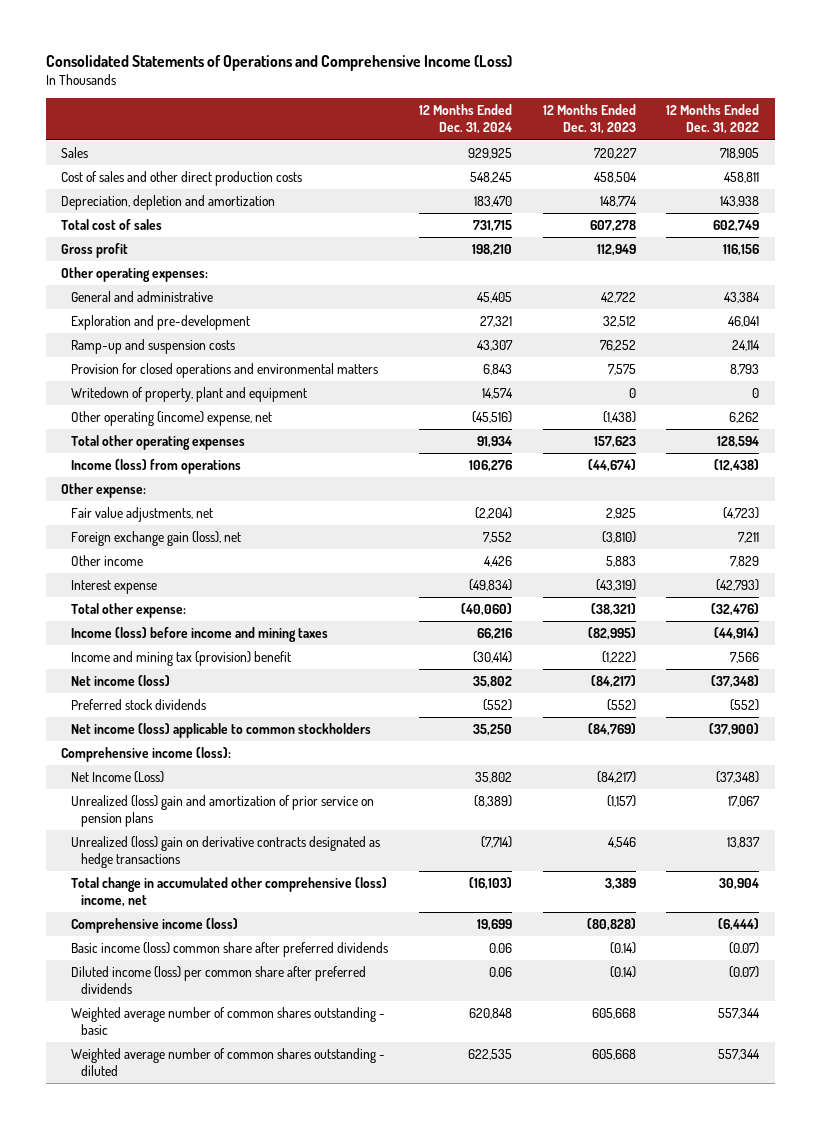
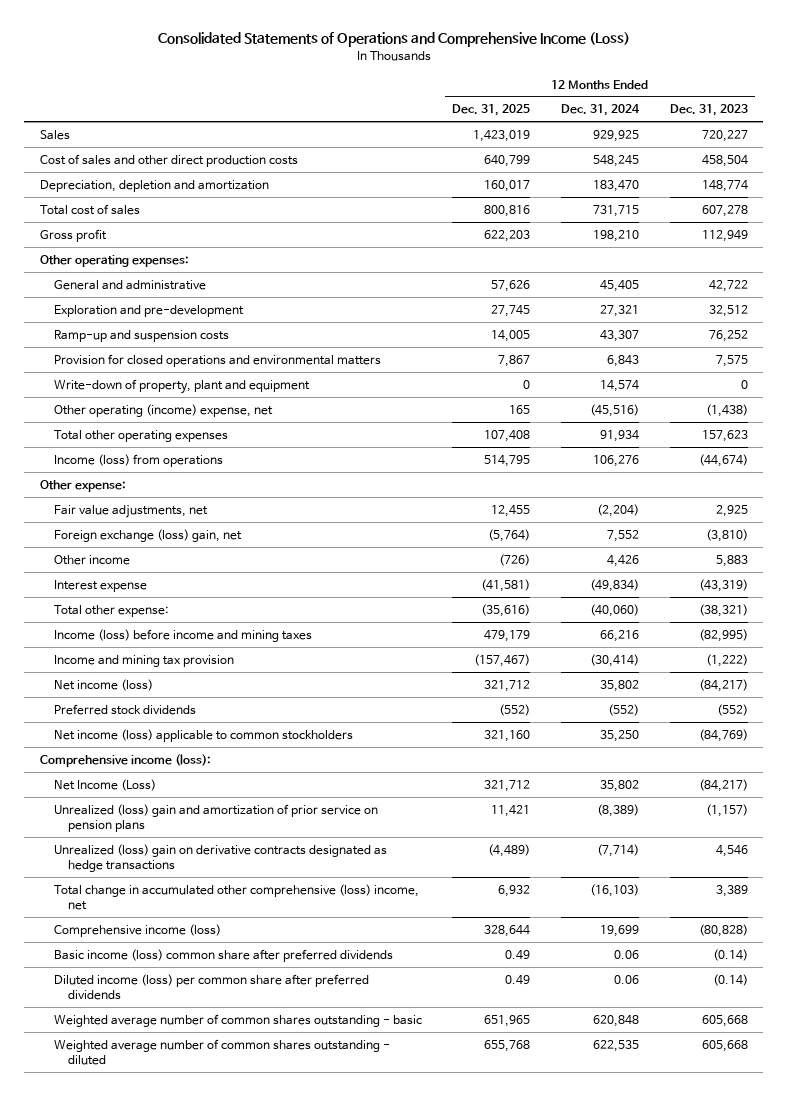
- | 12 Months Ended Dec. 31, 2024 | 12 Months Ended Dec. 31, 2023 | 12 Months Ended Dec. 31, 2022
+ | 12 Months Ended Dec. 31, 2025 | 12 Months Ended Dec. 31, 2024 | 12 Months Ended Dec. 31, 2023
- Writedown of property, plant and equipment | 14,574 | 0 | 0
+ Write-down of property, plant and equipment | 0 | 14,574 | 0
- Foreign exchange gain (loss), net | 7,552 | (3,810) | 7,211
+ Foreign exchange (loss) gain, net | (5,764) | 7,552 | (3,810)
- Income and mining tax (provision) benefit | (30,414) | (1,222) | 7,566
+ Income and mining tax provision | (157,467) | (30,414) | (1,222)

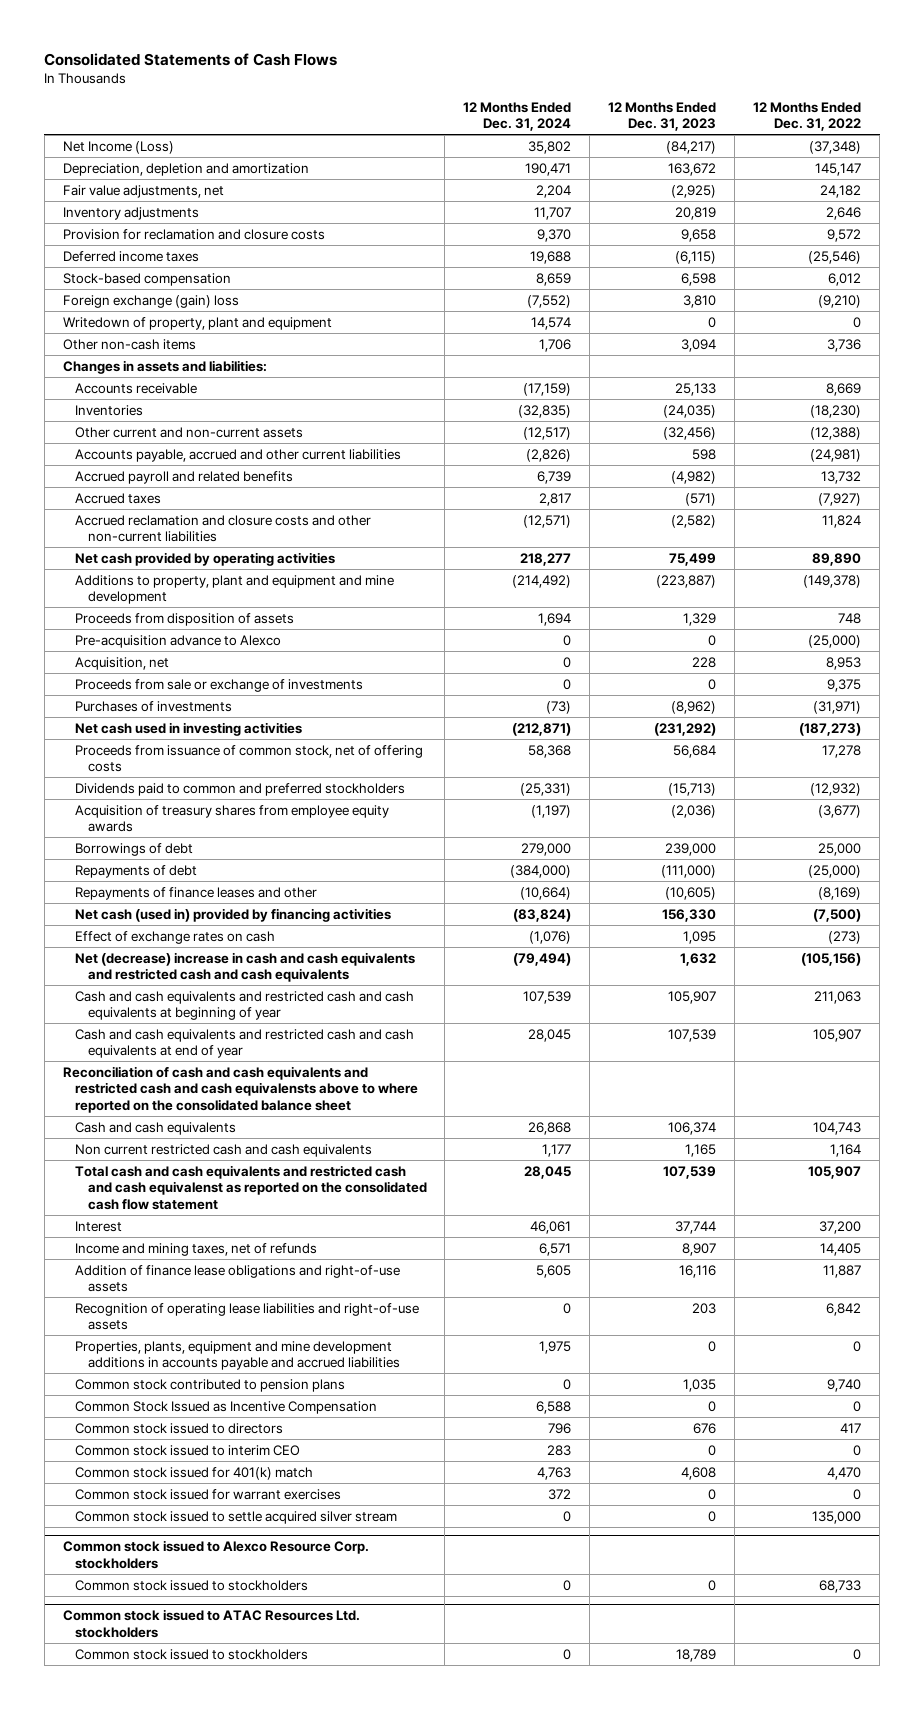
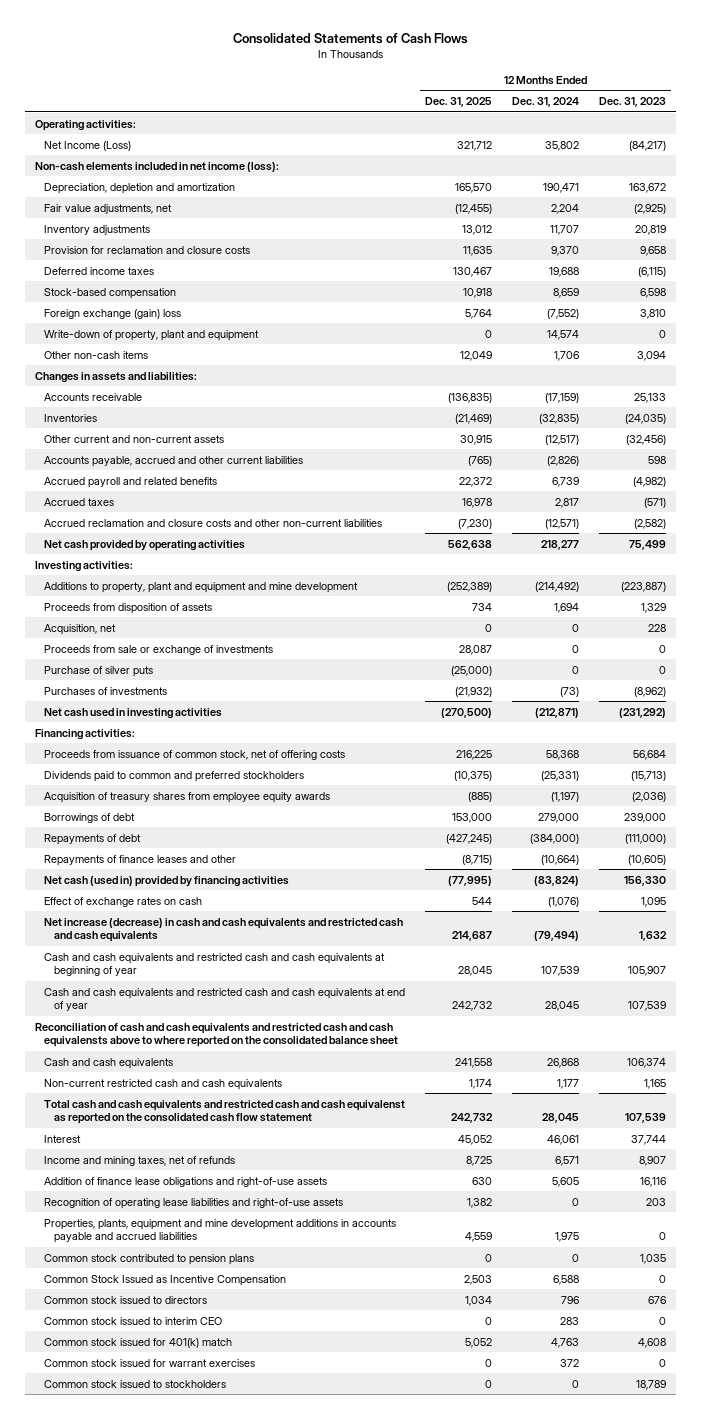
- | 12 Months Ended Dec. 31, 2024 | 12 Months Ended Dec. 31, 2023 | 12 Months Ended Dec. 31, 2022
+ | 12 Months Ended Dec. 31, 2025 | 12 Months Ended Dec. 31, 2024 | 12 Months Ended Dec. 31, 2023
+ Operating activities:
+ Non-cash elements included in net income (loss):
- Writedown of property, plant and equipment | 14,574 | 0 | 0
+ Write-down of property, plant and equipment | 0 | 14,574 | 0
+ Investing activities:
- Pre-acquisition advance to Alexco | 0 | 0 | (25,000)
+ Purchase of silver puts | (25,000) | 0 | 0
+ Financing activities:
- Net (decrease) increase in cash and cash equivalents and restricted cash and cash equivalents | (79,494) | 1,632 | (105,156)
+ Net increase (decrease) in cash and cash equivalents and restricted cash and cash equivalents | 214,687 | (79,494) | 1,632
- Non current restricted cash and cash equivalents | 1,177 | 1,165 | 1,164
+ Non-current restricted cash and cash equivalents | 1,174 | 1,177 | 1,165
- Common stock issued to settle acquired silver stream | 0 | 0 | 135,000
- Common stock issued to Alexco Resource Corp. stockholders
- Common stock issued to stockholders | 0 | 0 | 68,733
- Common stock issued to ATAC Resources Ltd. stockholders

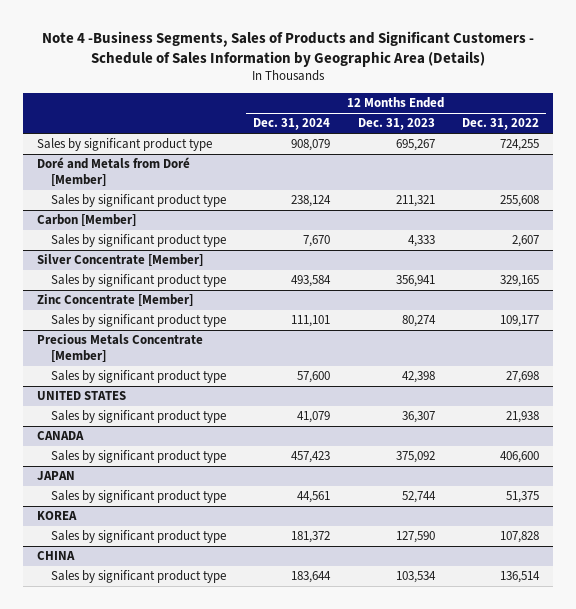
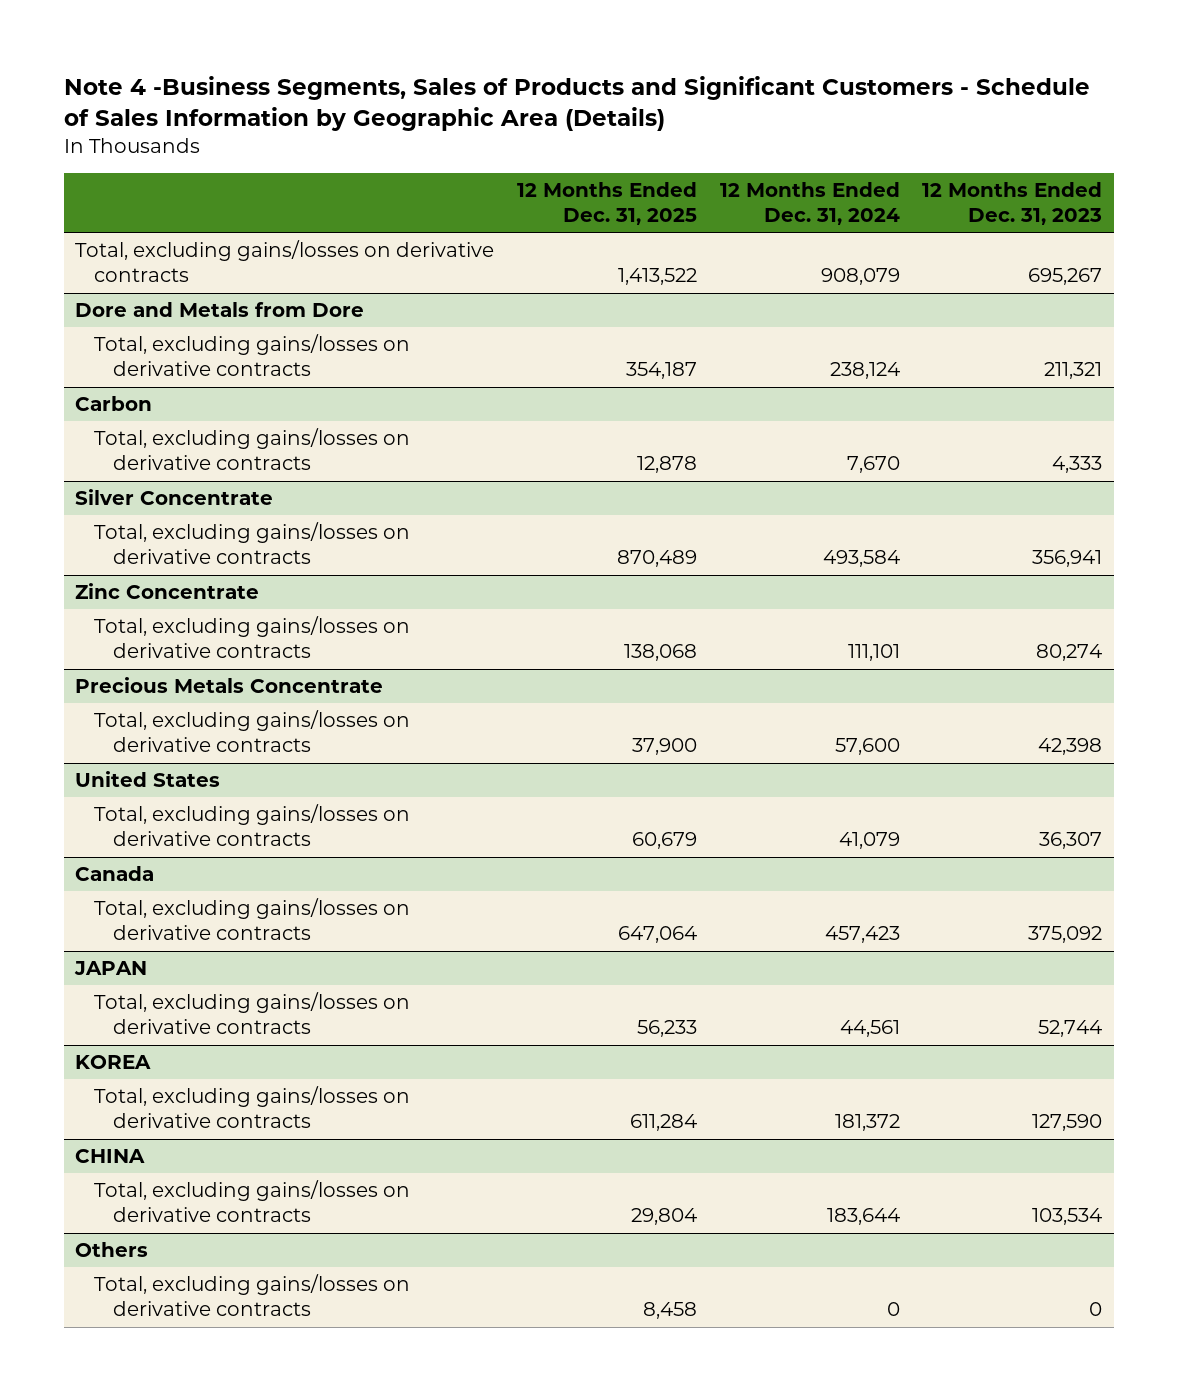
- | 12 Months Ended Dec. 31, 2024 | 12 Months Ended Dec. 31, 2023 | 12 Months Ended Dec. 31, 2022
+ | 12 Months Ended Dec. 31, 2025 | 12 Months Ended Dec. 31, 2024 | 12 Months Ended Dec. 31, 2023
- Sales by significant product type | 908,079 | 695,267 | 724,255
- Doré and Metals from Doré [Member]
- Sales by significant product type | 238,124 | 211,321 | 255,608
- Carbon [Member]
- Sales by significant product type | 7,670 | 4,333 | 2,607
- Silver Concentrate [Member]
- Sales by significant product type | 493,584 | 356,941 | 329,165
- Zinc Concentrate [Member]
- Sales by significant product type | 111,101 | 80,274 | 109,177
- Precious Metals Concentrate [Member]
- Sales by significant product type | 57,600 | 42,398 | 27,698
- UNITED STATES
- Sales by significant product type | 41,079 | 36,307 | 21,938
- CANADA
- Sales by significant product type | 457,423 | 375,092 | 406,600
+ Total, excluding gains/losses on derivative contracts | 1,413,522 | 908,079 | 695,267
+ Dore and Metals from Dore
+ Total, excluding gains/losses on derivative contracts | 354,187 | 238,124 | 211,321
+ Carbon
+ Total, excluding gains/losses on derivative contracts | 12,878 | 7,670 | 4,333
+ Silver Concentrate
+ Total, excluding gains/losses on derivative contracts | 870,489 | 493,584 | 356,941
+ Zinc Concentrate
+ Total, excluding gains/losses on derivative contracts | 138,068 | 111,101 | 80,274
+ Precious Metals Concentrate
+ Total, excluding gains/losses on derivative contracts | 37,900 | 57,600 | 42,398
+ United States
+ Total, excluding gains/losses on derivative contracts | 60,679 | 41,079 | 36,307
+ Canada
+ Total, excluding gains/losses on derivative contracts | 647,064 | 457,423 | 375,092
@ JAPAN
- Sales by significant product type | 44,561 | 52,744 | 51,375
+ Total, excluding gains/losses on derivative contracts | 56,233 | 44,561 | 52,744
@ KOREA
- Sales by significant product type | 181,372 | 127,590 | 107,828
+ Total, excluding gains/losses on derivative contracts | 611,284 | 181,372 | 127,590
@ CHINA
- Sales by significant product type | 183,644 | 103,534 | 136,514
+ Total, excluding gains/losses on derivative contracts | 29,804 | 183,644 | 103,534
+ Others
+ Total, excluding gains/losses on derivative contracts | 8,458 | 0 | 0

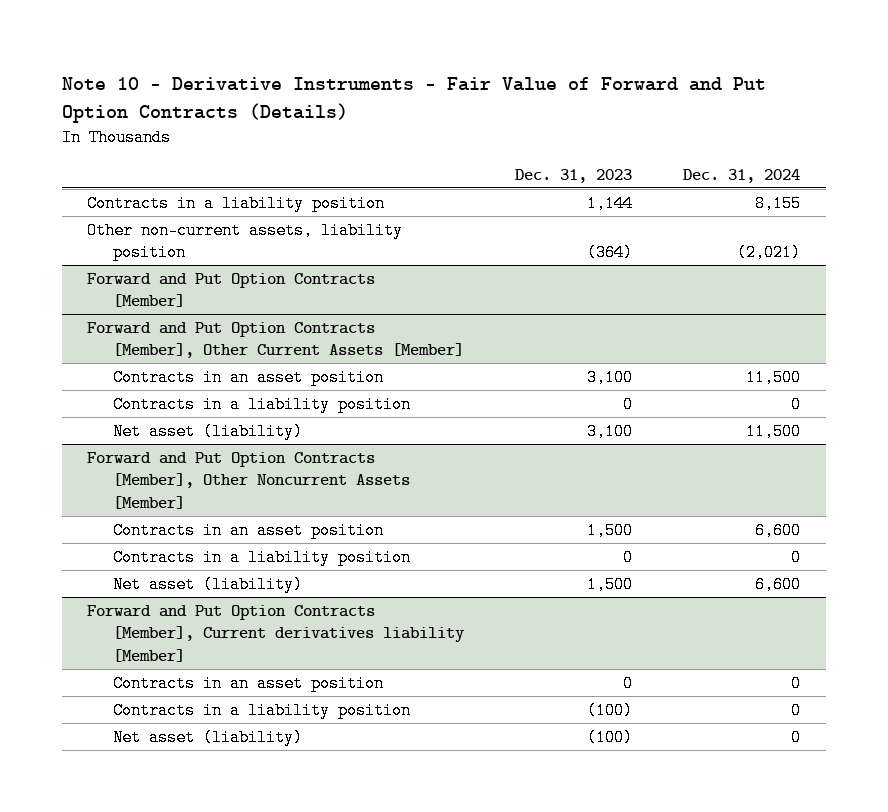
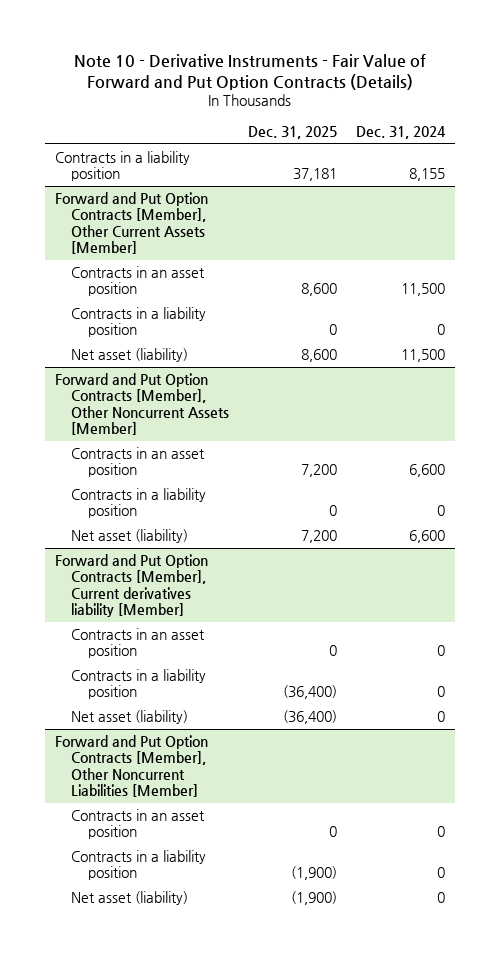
- | Dec. 31, 2023 | Dec. 31, 2024
+ | Dec. 31, 2025 | Dec. 31, 2024
- Other non-current assets, liability position | (364) | (2,021)
- Forward and Put Option Contracts [Member]
+ Forward and Put Option Contracts [Member], Other Noncurrent Liabilities [Member]
+ Contracts in an asset position | 0 | 0
+ Contracts in a liability position | (1,900) | 0
+ Net asset (liability) | (1,900) | 0

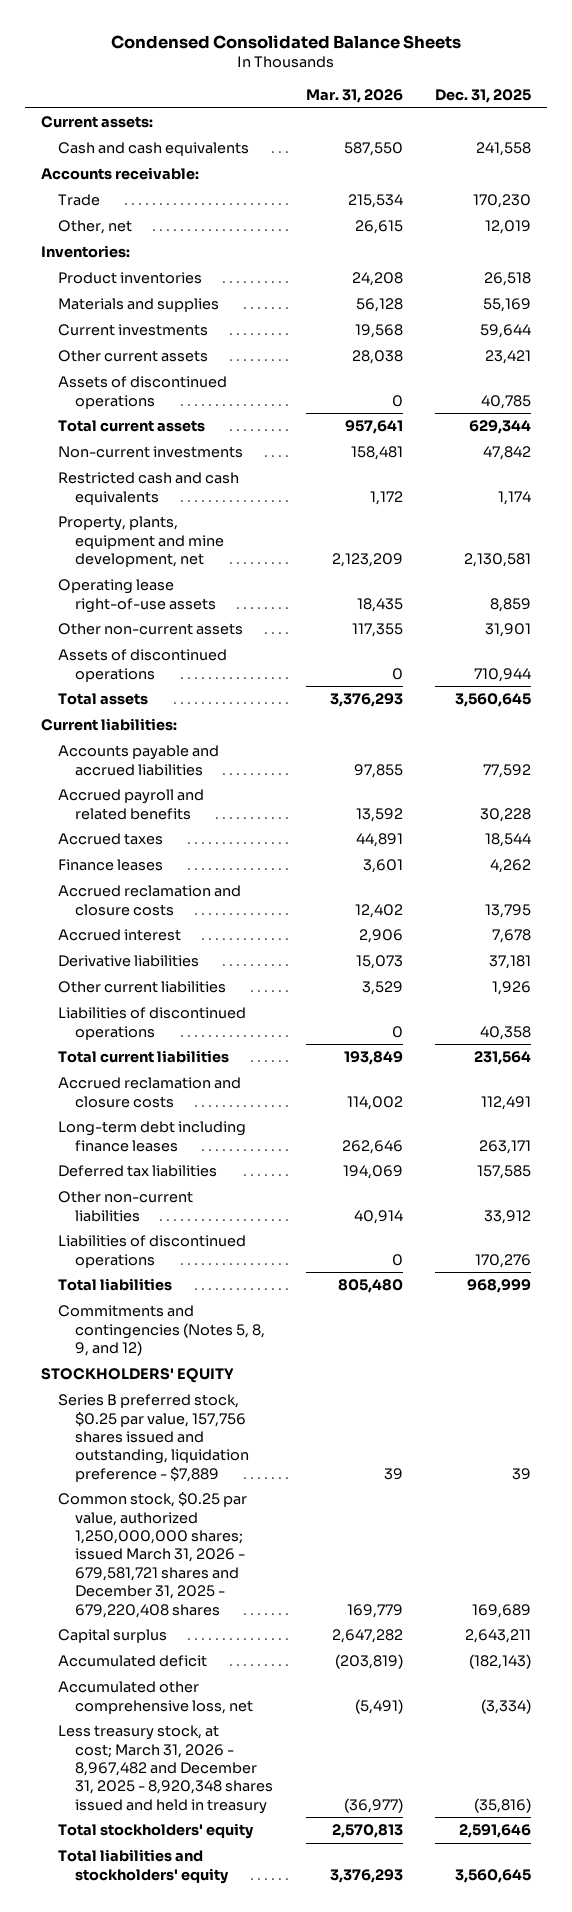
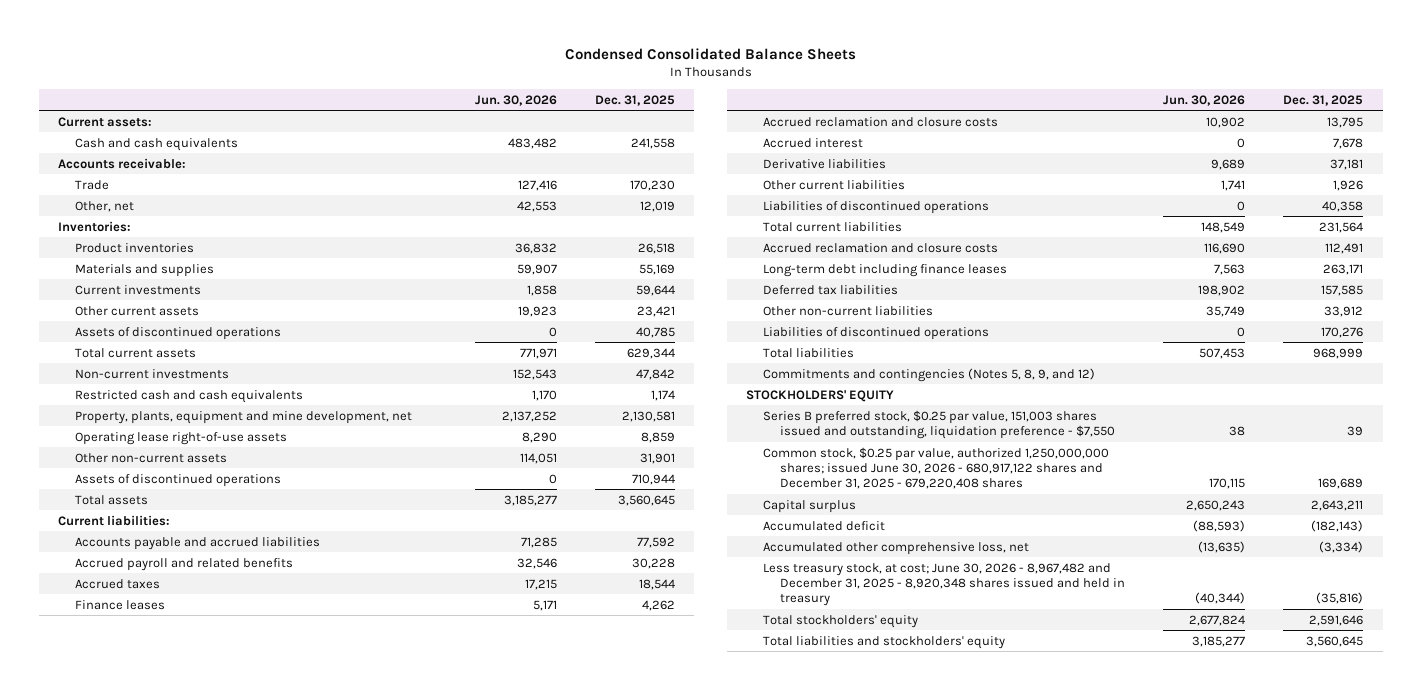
- | Mar. 31, 2026 | Dec. 31, 2025
+ | Jun. 30, 2026 | Dec. 31, 2025
- Series B preferred stock, $0.25 par value, 157,756 shares issued and outstanding, liquidation preference - $7,889 | 39 | 39
- Common stock, $0.25 par value, authorized 1,250,000,000 shares; issued March 31, 2026 - 679,581,721 shares and December 31, 2025 - 679,220,408 shares | 169,779 | 169,689
+ Series B preferred stock, $0.25 par value, 151,003 shares issued and outstanding, liquidation preference - $7,550 | 38 | 39
+ Common stock, $0.25 par value, authorized 1,250,000,000 shares; issued June 30, 2026 - 680,917,122 shares and December 31, 2025 - 679,220,408 shares | 170,115 | 169,689
- Less treasury stock, at cost; March 31, 2026 - 8,967,482 and December 31, 2025 - 8,920,348 shares issued and held in treasury | (36,977) | (35,816)
+ Less treasury stock, at cost; June 30, 2026 - 8,967,482 and December 31, 2025 - 8,920,348 shares issued and held in treasury | (40,344) | (35,816)

